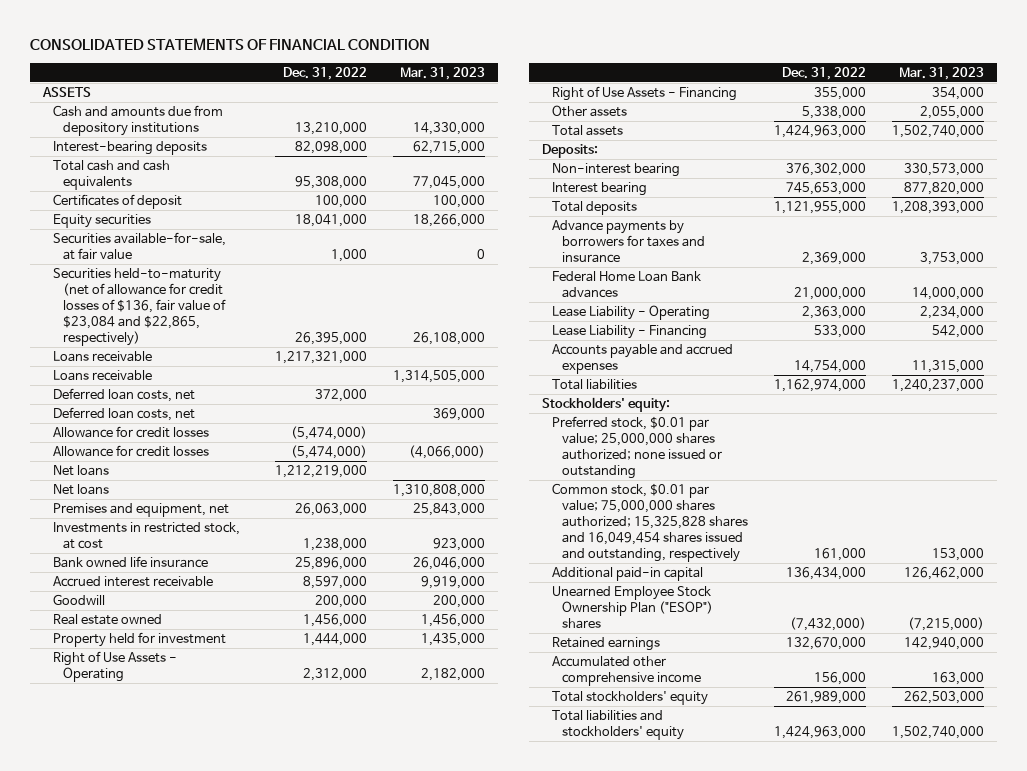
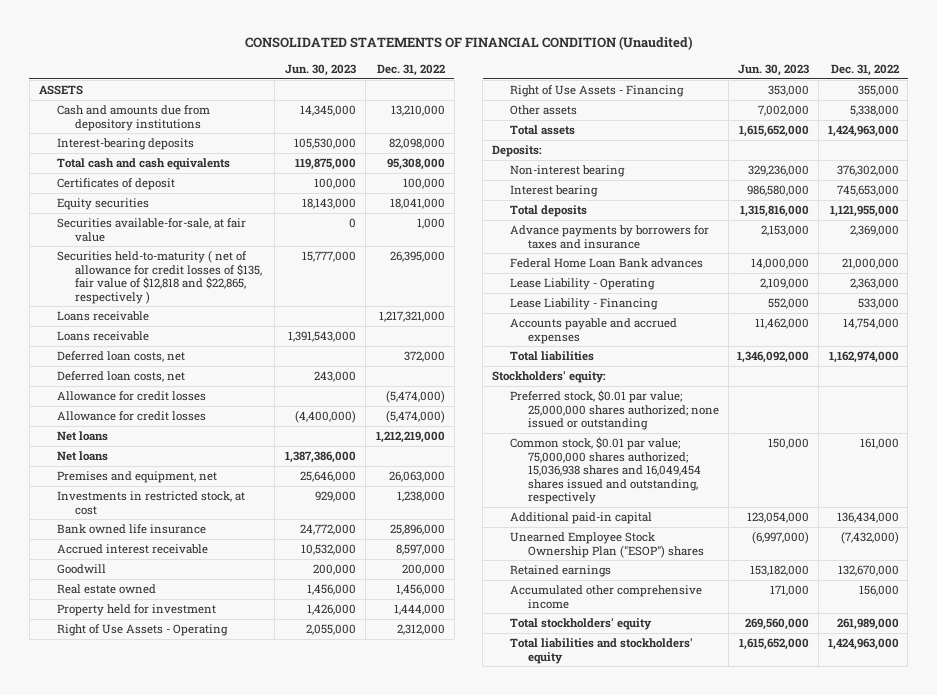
- CONSOLIDATED STATEMENTS OF FINANCIAL CONDITION
+ CONSOLIDATED STATEMENTS OF FINANCIAL CONDITION (Unaudited)
- | Dec. 31, 2022 | Mar. 31, 2023
+ | Jun. 30, 2023 | Dec. 31, 2022
- Securities held-to-maturity (net of allowance for credit losses of $136, fair value of $23,084 and $22,865, respectively) | 26,395,000 | 26,108,000
+ Securities held-to-maturity ( net of allowance for credit losses of $135, fair value of $12,818 and $22,865, respectively ) | 15,777,000 | 26,395,000
- Common stock, $0.01 par value; 75,000,000 shares authorized; 15,325,828 shares and 16,049,454 shares issued and outstanding, respectively | 161,000 | 153,000
+ Common stock, $0.01 par value; 75,000,000 shares authorized; 15,036,938 shares and 16,049,454 shares issued and outstanding, respectively | 150,000 | 161,000

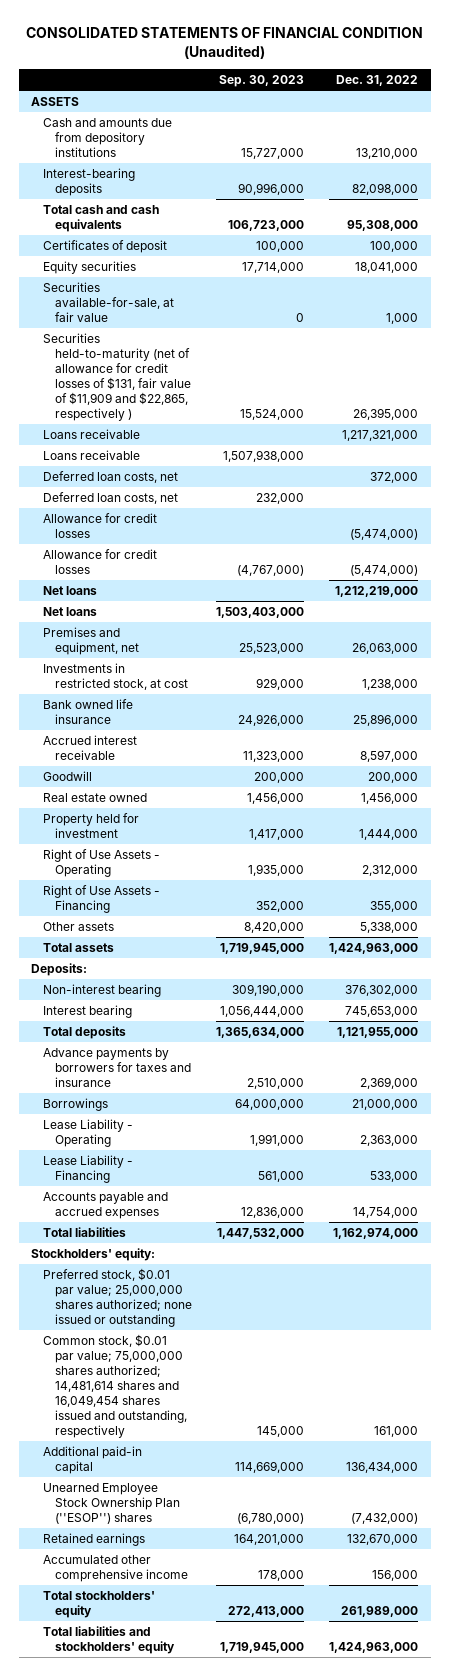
- | Jun. 30, 2023 | Dec. 31, 2022
+ | Sep. 30, 2023 | Dec. 31, 2022
- Securities held-to-maturity ( net of allowance for credit losses of $135, fair value of $12,818 and $22,865, respectively ) | 15,777,000 | 26,395,000
+ Securities held-to-maturity (net of allowance for credit losses of $131, fair value of $11,909 and $22,865, respectively ) | 15,524,000 | 26,395,000
- Federal Home Loan Bank advances | 14,000,000 | 21,000,000
+ Borrowings | 64,000,000 | 21,000,000
- Common stock, $0.01 par value; 75,000,000 shares authorized; 15,036,938 shares and 16,049,454 shares issued and outstanding, respectively | 150,000 | 161,000
+ Common stock, $0.01 par value; 75,000,000 shares authorized; 14,481,614 shares and 16,049,454 shares issued and outstanding, respectively | 145,000 | 161,000
- Unearned Employee Stock Ownership Plan ("ESOP") shares | (6,997,000) | (7,432,000)
+ Unearned Employee Stock Ownership Plan (''ESOP'') shares | (6,780,000) | (7,432,000)

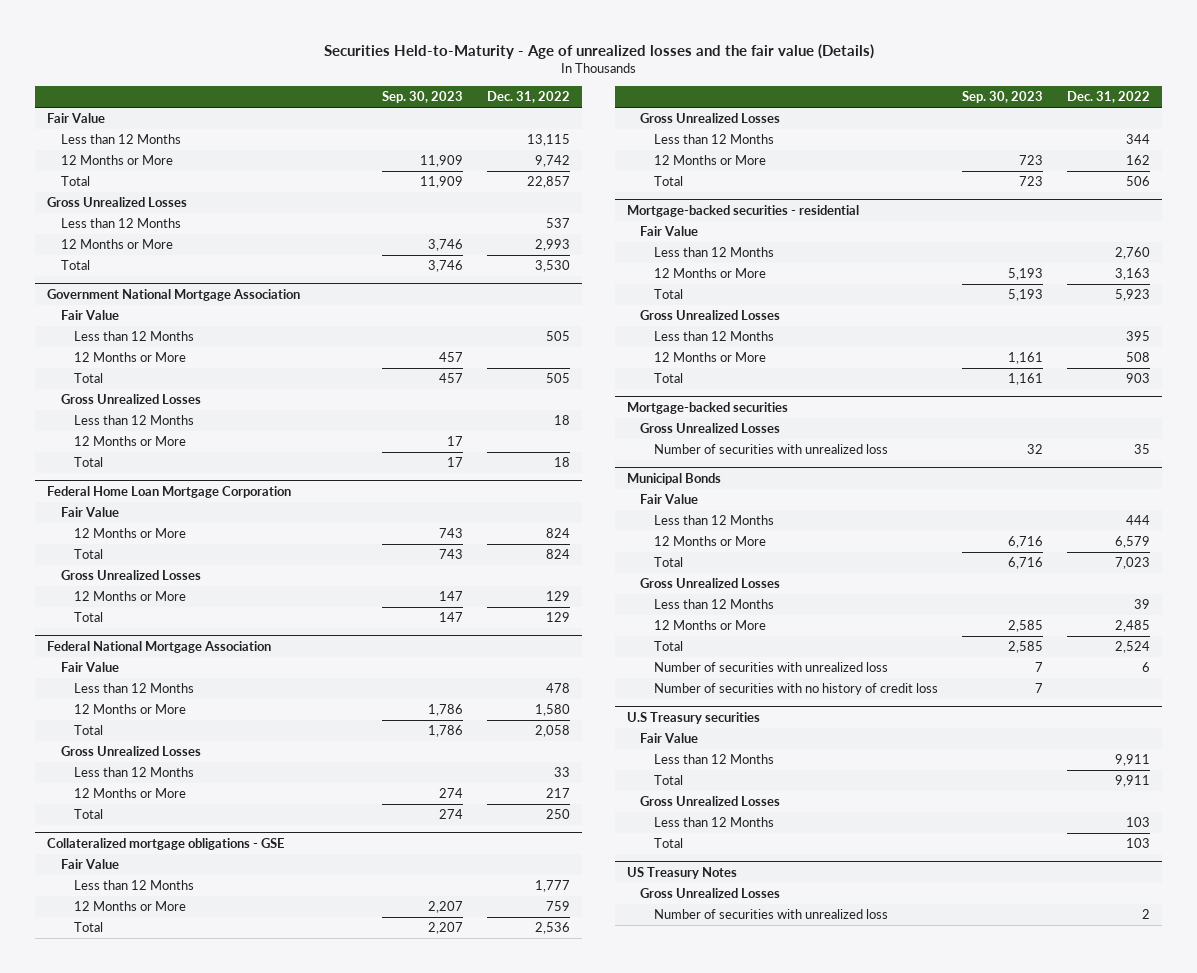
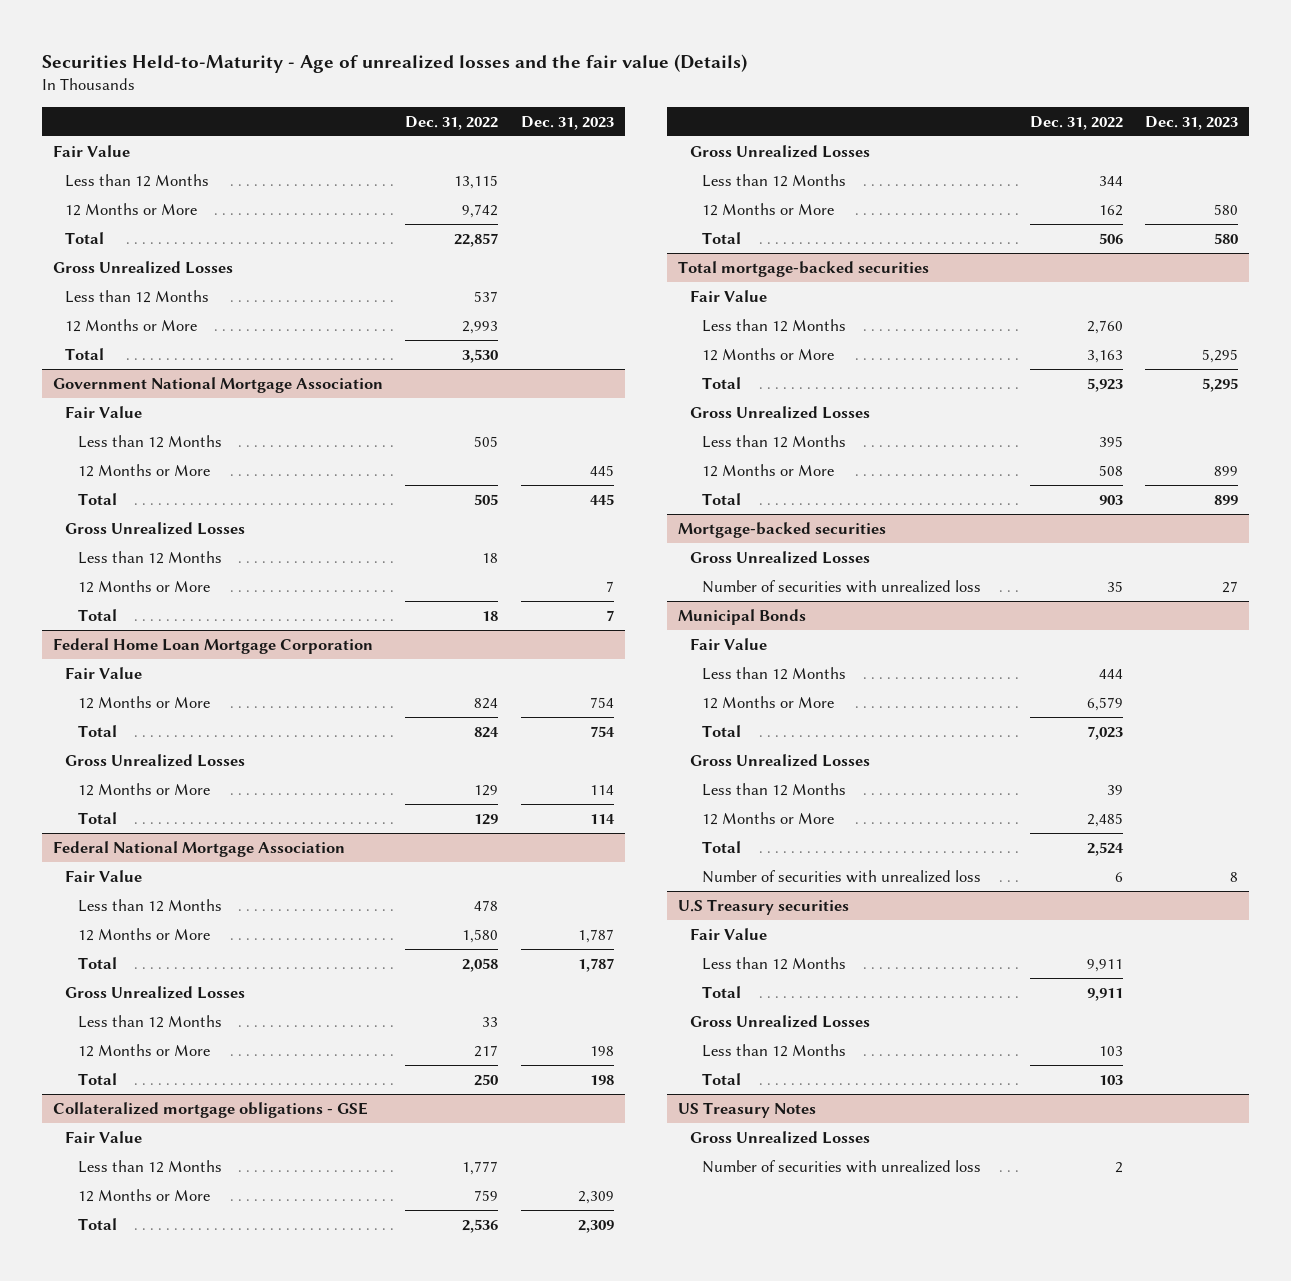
- | Sep. 30, 2023 | Dec. 31, 2022
+ | Dec. 31, 2022 | Dec. 31, 2023
- Mortgage-backed securities - residential
+ Total mortgage-backed securities
@ Municipal Bonds
- Number of securities with no history of credit loss | 7 |

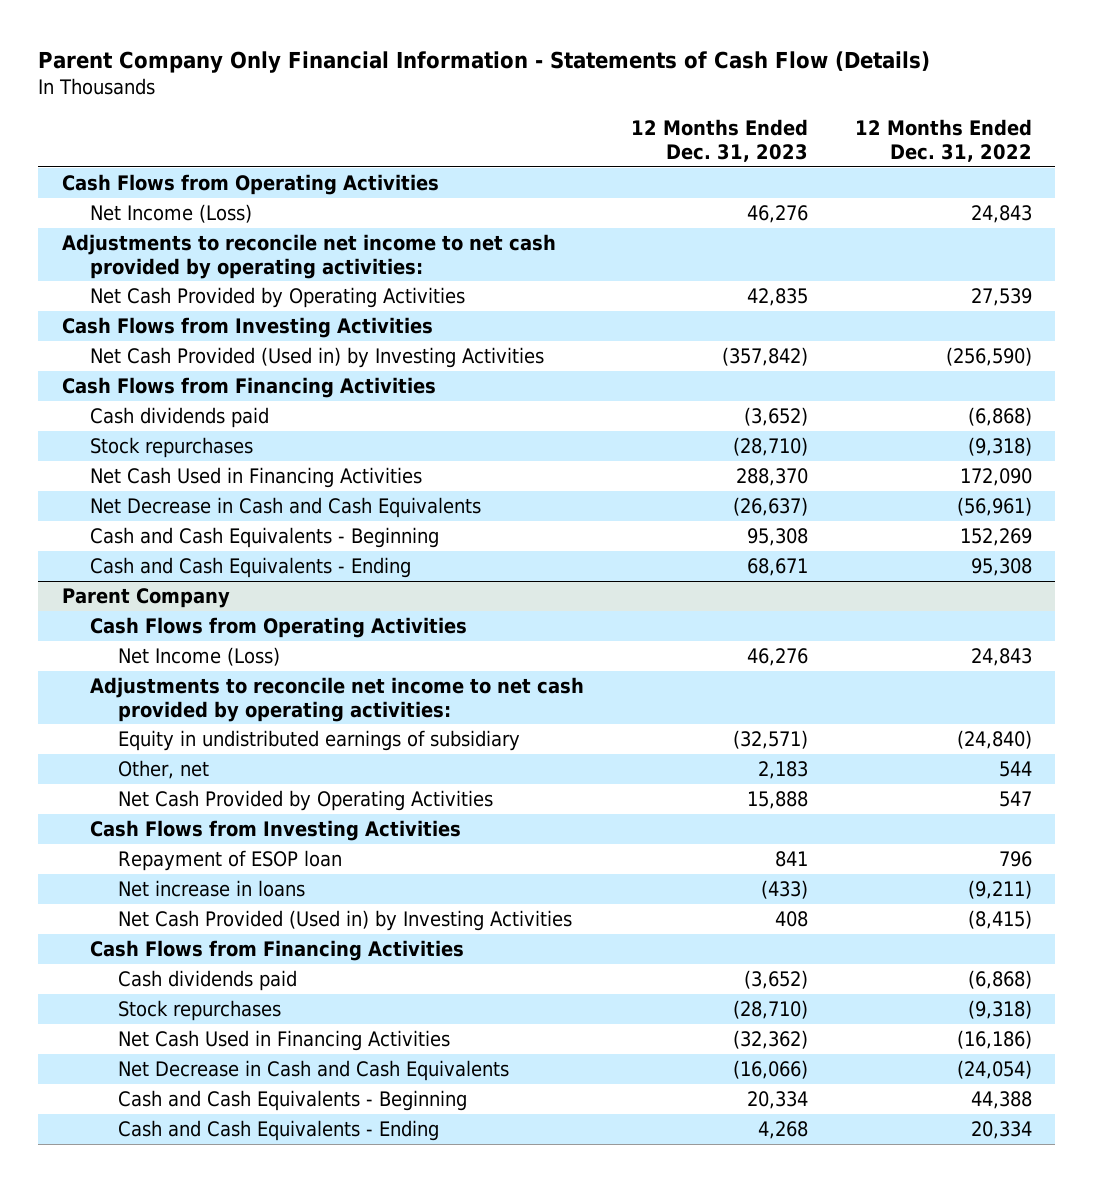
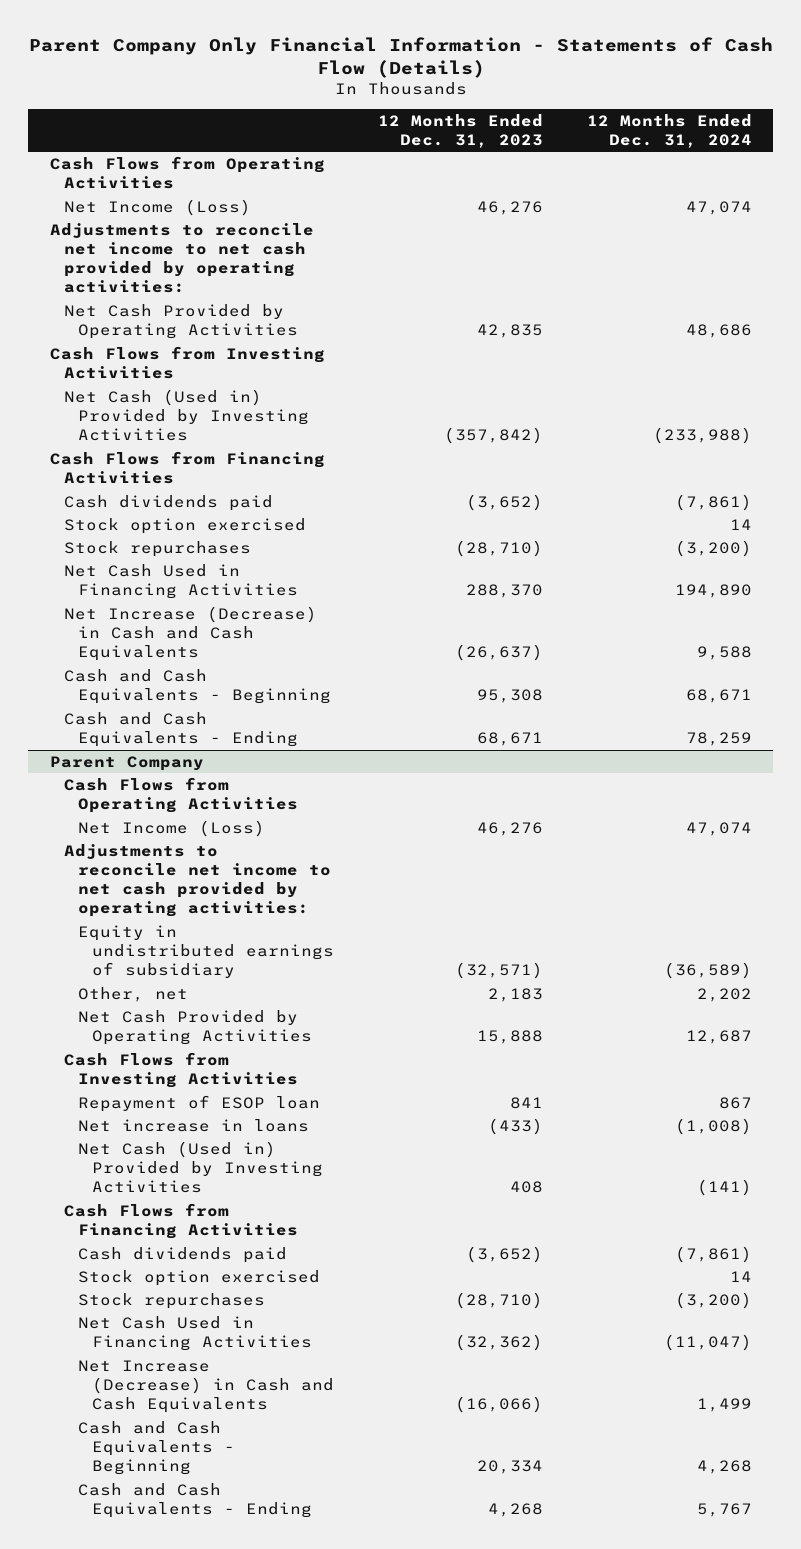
- | 12 Months Ended Dec. 31, 2023 | 12 Months Ended Dec. 31, 2022
+ | 12 Months Ended Dec. 31, 2023 | 12 Months Ended Dec. 31, 2024
- Net Cash Provided (Used in) by Investing Activities | (357,842) | (256,590)
+ Net Cash (Used in) Provided by Investing Activities | (357,842) | (233,988)
+ Stock option exercised | | 14
- Net Decrease in Cash and Cash Equivalents | (26,637) | (56,961)
+ Net Increase (Decrease) in Cash and Cash Equivalents | (26,637) | 9,588
@ Parent Company
- Net Cash Provided (Used in) by Investing Activities | 408 | (8,415)
+ Net Cash (Used in) Provided by Investing Activities | 408 | (141)
+ Stock option exercised | | 14
- Net Decrease in Cash and Cash Equivalents | (16,066) | (24,054)
+ Net Increase (Decrease) in Cash and Cash Equivalents | (16,066) | 1,499

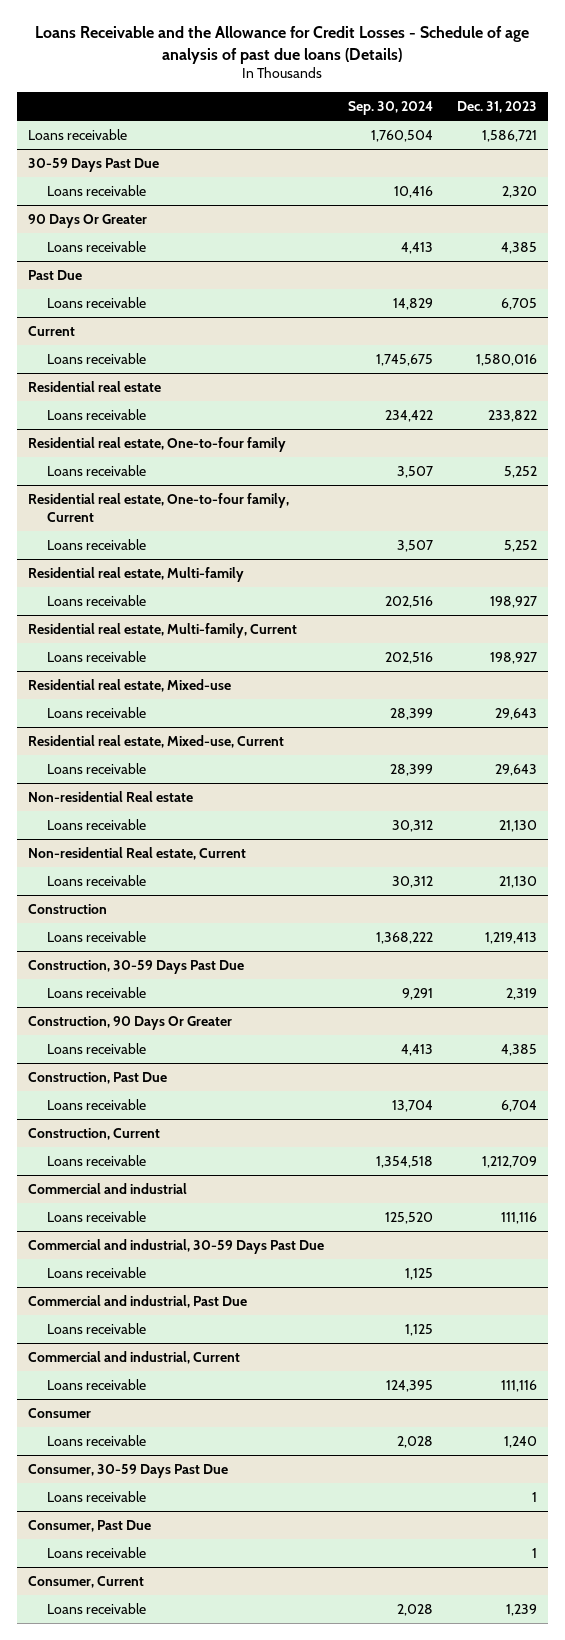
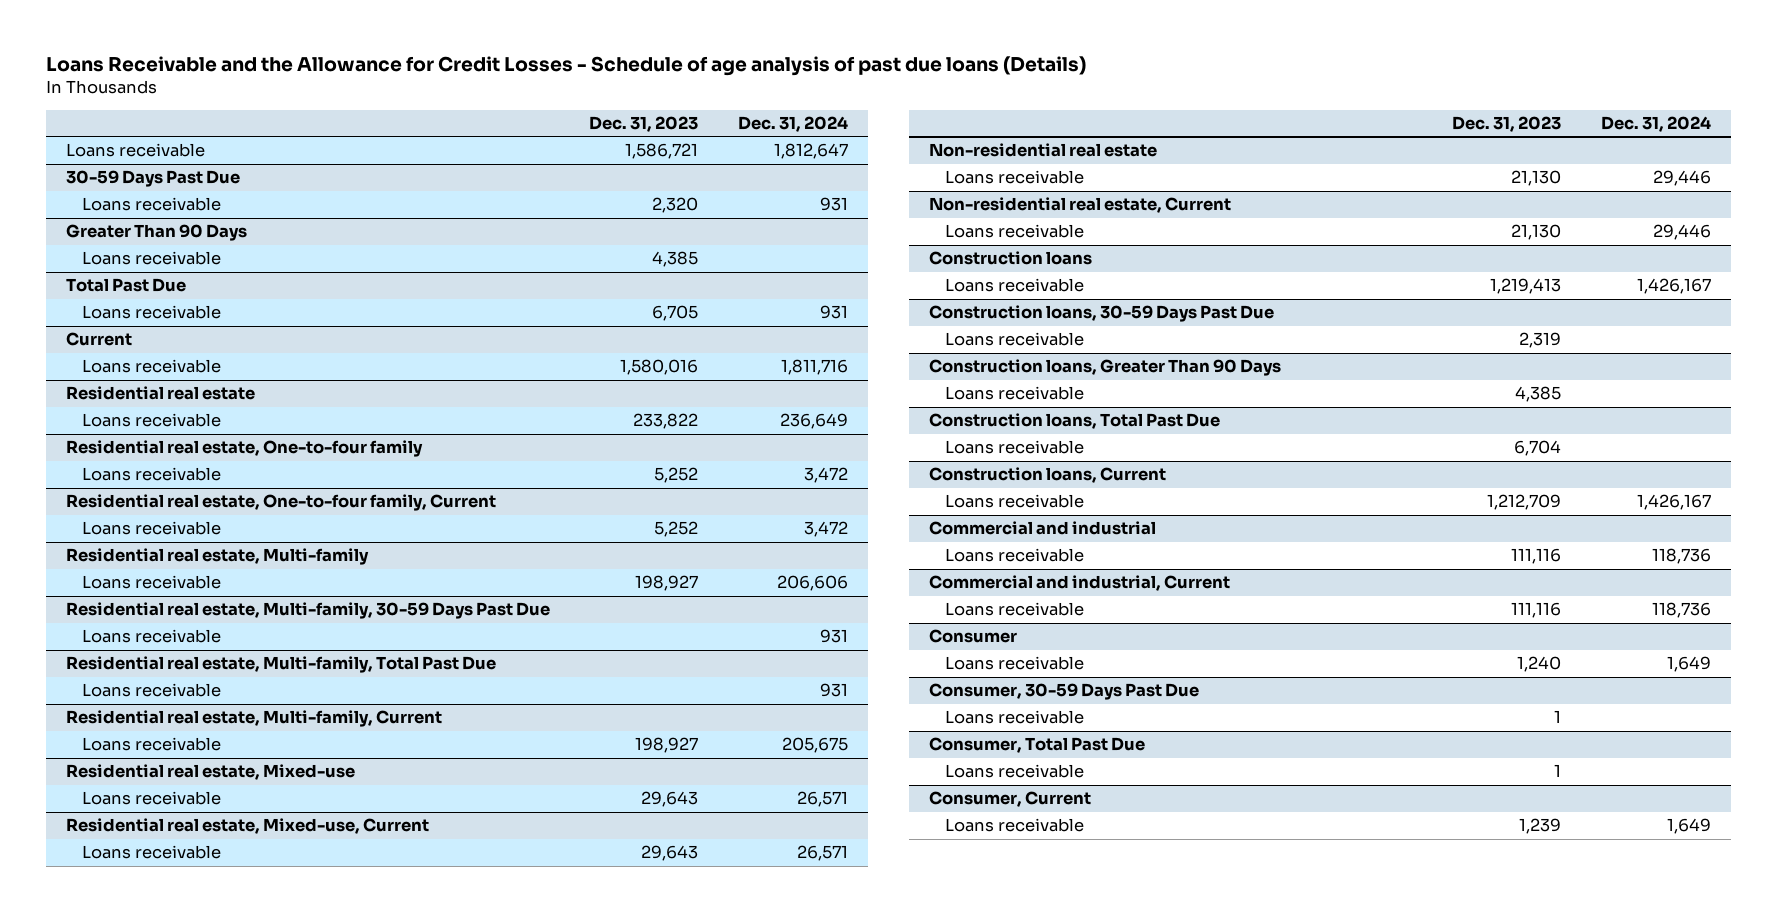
- | Sep. 30, 2024 | Dec. 31, 2023
+ | Dec. 31, 2023 | Dec. 31, 2024
- 90 Days Or Greater
+ Greater Than 90 Days
- Past Due
+ Total Past Due
+ Residential real estate, Multi-family, 30-59 Days Past Due
+ Loans receivable | | 931
+ Residential real estate, Multi-family, Total Past Due
+ Loans receivable | | 931
- Non-residential Real estate
+ Non-residential real estate
- Non-residential Real estate, Current
+ Non-residential real estate, Current
- Construction
+ Construction loans
- Construction, 30-59 Days Past Due
+ Construction loans, 30-59 Days Past Due
- Construction, 90 Days Or Greater
+ Construction loans, Greater Than 90 Days
- Construction, Past Due
+ Construction loans, Total Past Due
- Construction, Current
+ Construction loans, Current
- Commercial and industrial, 30-59 Days Past Due
- Loans receivable | 1,125 |
- Commercial and industrial, Past Due
- Loans receivable | 1,125 |
- Consumer, Past Due
+ Consumer, Total Past Due

